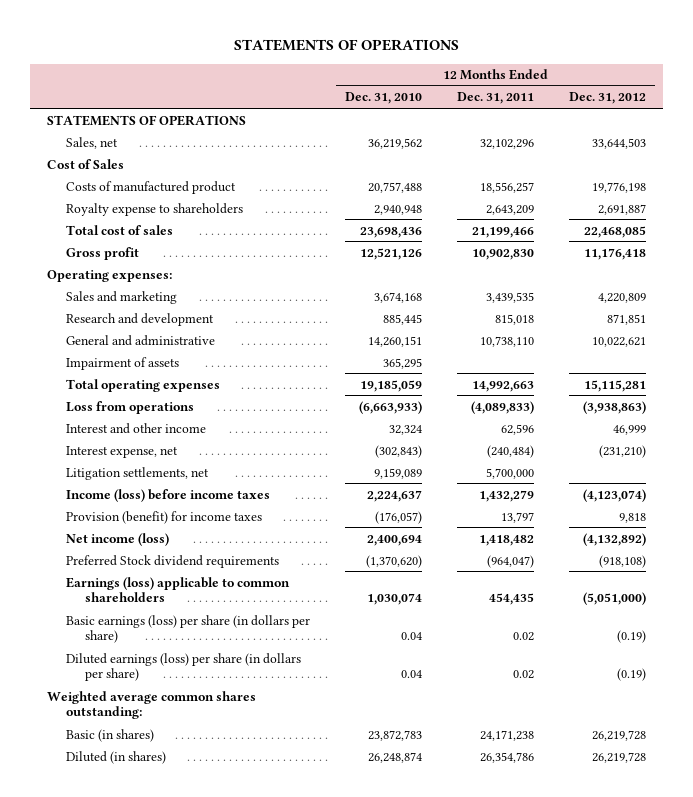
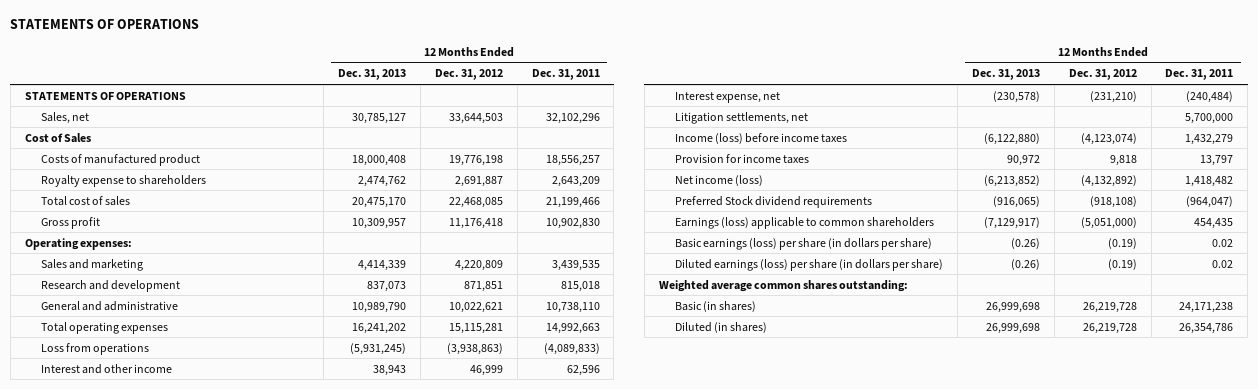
- | 12 Months Ended Dec. 31, 2010 | 12 Months Ended Dec. 31, 2011 | 12 Months Ended Dec. 31, 2012
+ | 12 Months Ended Dec. 31, 2013 | 12 Months Ended Dec. 31, 2012 | 12 Months Ended Dec. 31, 2011
- Impairment of assets | 365,295 | |
- Provision (benefit) for income taxes | (176,057) | 13,797 | 9,818
+ Provision for income taxes | 90,972 | 9,818 | 13,797

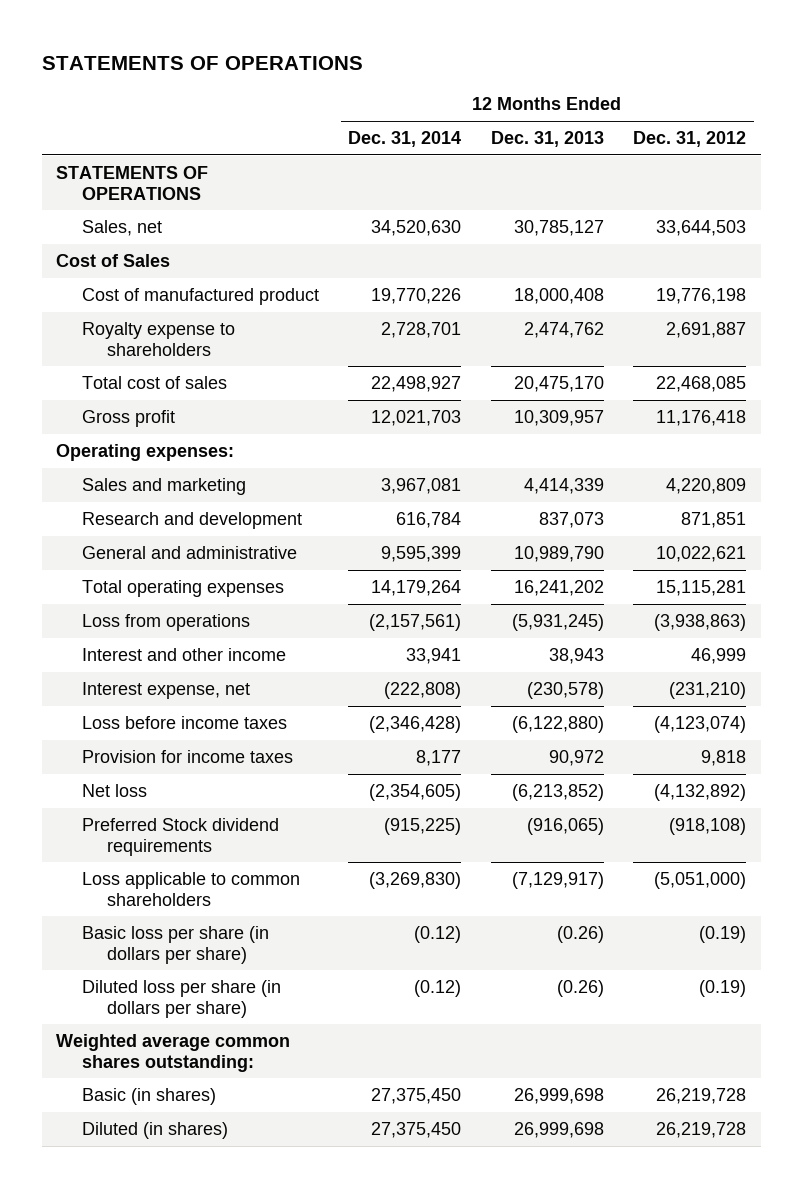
- | 12 Months Ended Dec. 31, 2013 | 12 Months Ended Dec. 31, 2012 | 12 Months Ended Dec. 31, 2011
+ | 12 Months Ended Dec. 31, 2014 | 12 Months Ended Dec. 31, 2013 | 12 Months Ended Dec. 31, 2012
- Costs of manufactured product | 18,000,408 | 19,776,198 | 18,556,257
+ Cost of manufactured product | 19,770,226 | 18,000,408 | 19,776,198
- Litigation settlements, net | | | 5,700,000
- Income (loss) before income taxes | (6,122,880) | (4,123,074) | 1,432,279
+ Loss before income taxes | (2,346,428) | (6,122,880) | (4,123,074)
- Net income (loss) | (6,213,852) | (4,132,892) | 1,418,482
+ Net loss | (2,354,605) | (6,213,852) | (4,132,892)
- Earnings (loss) applicable to common shareholders | (7,129,917) | (5,051,000) | 454,435
- Basic earnings (loss) per share (in dollars per share) | (0.26) | (0.19) | 0.02
- Diluted earnings (loss) per share (in dollars per share) | (0.26) | (0.19) | 0.02
+ Loss applicable to common shareholders | (3,269,830) | (7,129,917) | (5,051,000)
+ Basic loss per share (in dollars per share) | (0.12) | (0.26) | (0.19)
+ Diluted loss per share (in dollars per share) | (0.12) | (0.26) | (0.19)

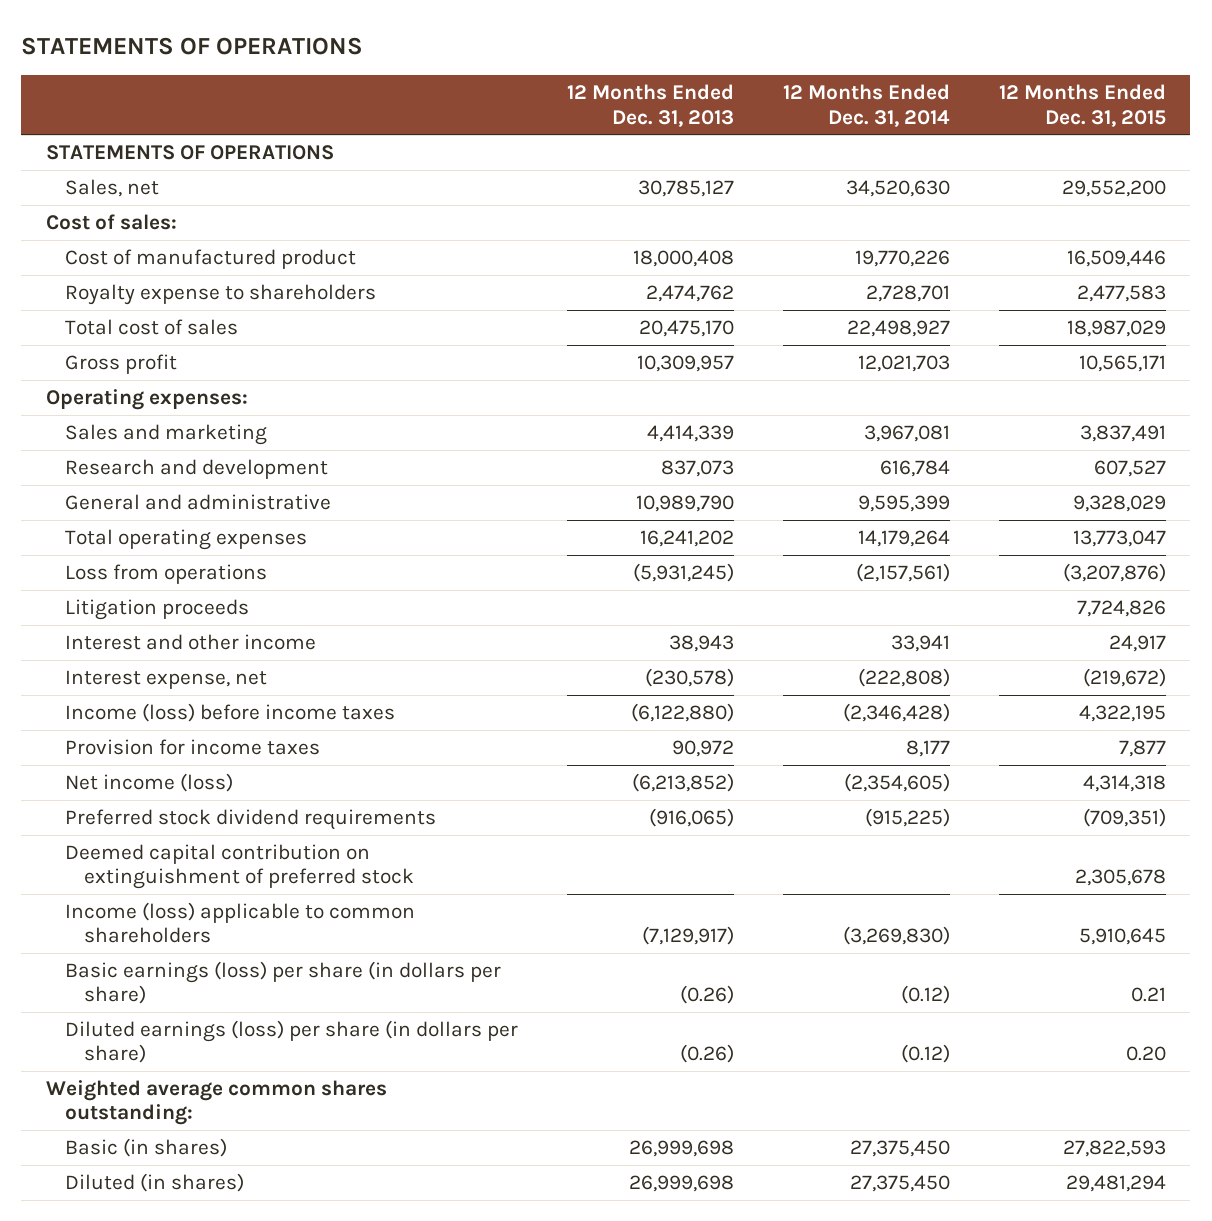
- | 12 Months Ended Dec. 31, 2014 | 12 Months Ended Dec. 31, 2013 | 12 Months Ended Dec. 31, 2012
+ | 12 Months Ended Dec. 31, 2013 | 12 Months Ended Dec. 31, 2014 | 12 Months Ended Dec. 31, 2015
- Cost of Sales
+ Cost of sales:
+ Litigation proceeds | | | 7,724,826
- Loss before income taxes | (2,346,428) | (6,122,880) | (4,123,074)
+ Income (loss) before income taxes | (6,122,880) | (2,346,428) | 4,322,195
- Net loss | (2,354,605) | (6,213,852) | (4,132,892)
- Preferred Stock dividend requirements | (915,225) | (916,065) | (918,108)
- Loss applicable to common shareholders | (3,269,830) | (7,129,917) | (5,051,000)
- Basic loss per share (in dollars per share) | (0.12) | (0.26) | (0.19)
- Diluted loss per share (in dollars per share) | (0.12) | (0.26) | (0.19)
+ Net income (loss) | (6,213,852) | (2,354,605) | 4,314,318
+ Preferred stock dividend requirements | (916,065) | (915,225) | (709,351)
+ Deemed capital contribution on extinguishment of preferred stock | | | 2,305,678
+ Income (loss) applicable to common shareholders | (7,129,917) | (3,269,830) | 5,910,645
+ Basic earnings (loss) per share (in dollars per share) | (0.26) | (0.12) | 0.21
+ Diluted earnings (loss) per share (in dollars per share) | (0.26) | (0.12) | 0.20

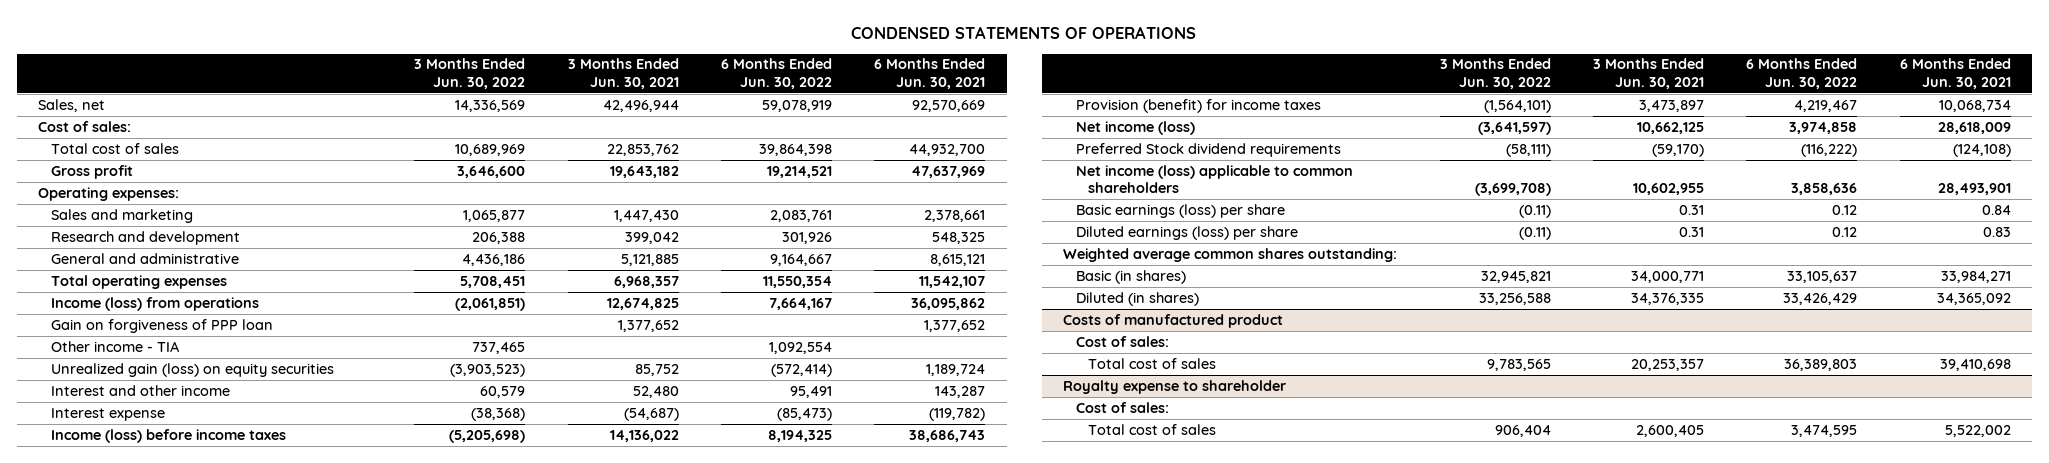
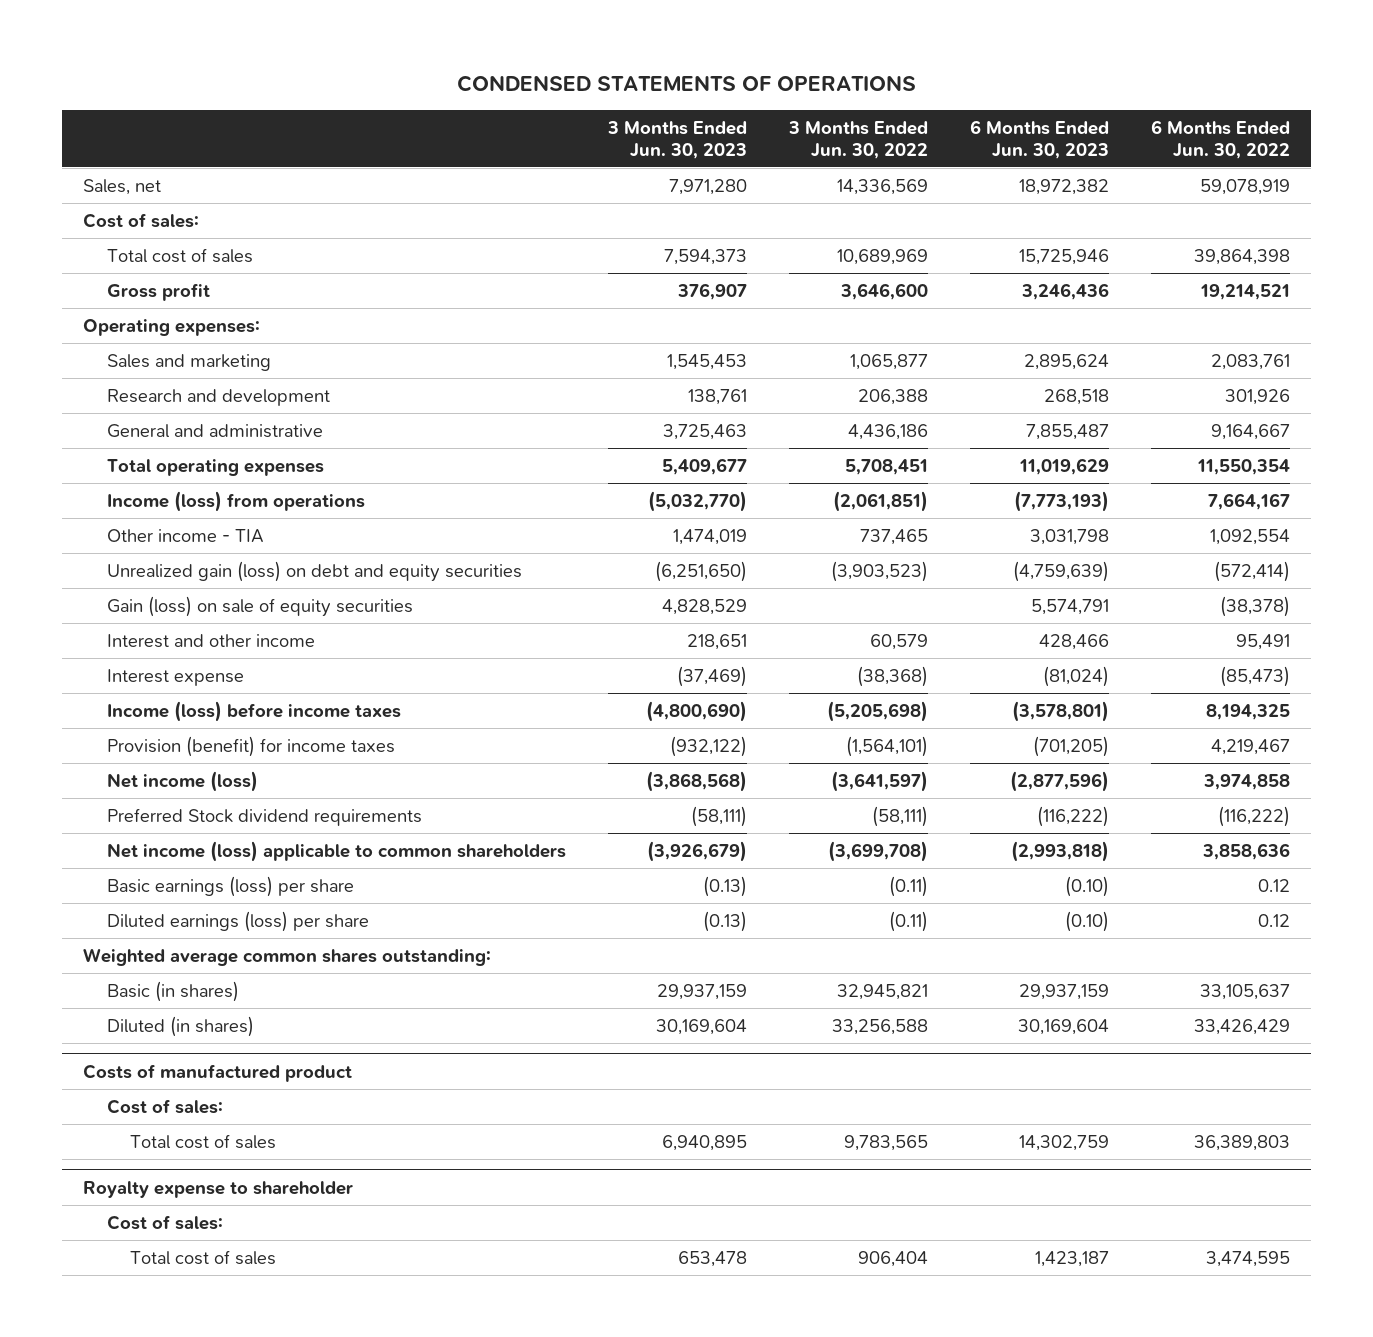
- | 3 Months Ended Jun. 30, 2022 | 3 Months Ended Jun. 30, 2021 | 6 Months Ended Jun. 30, 2022 | 6 Months Ended Jun. 30, 2021
+ | 3 Months Ended Jun. 30, 2023 | 3 Months Ended Jun. 30, 2022 | 6 Months Ended Jun. 30, 2023 | 6 Months Ended Jun. 30, 2022
- Gain on forgiveness of PPP loan | | 1,377,652 | | 1,377,652
- Unrealized gain (loss) on equity securities | (3,903,523) | 85,752 | (572,414) | 1,189,724
+ Unrealized gain (loss) on debt and equity securities | (6,251,650) | (3,903,523) | (4,759,639) | (572,414)
+ Gain (loss) on sale of equity securities | 4,828,529 | | 5,574,791 | (38,378)

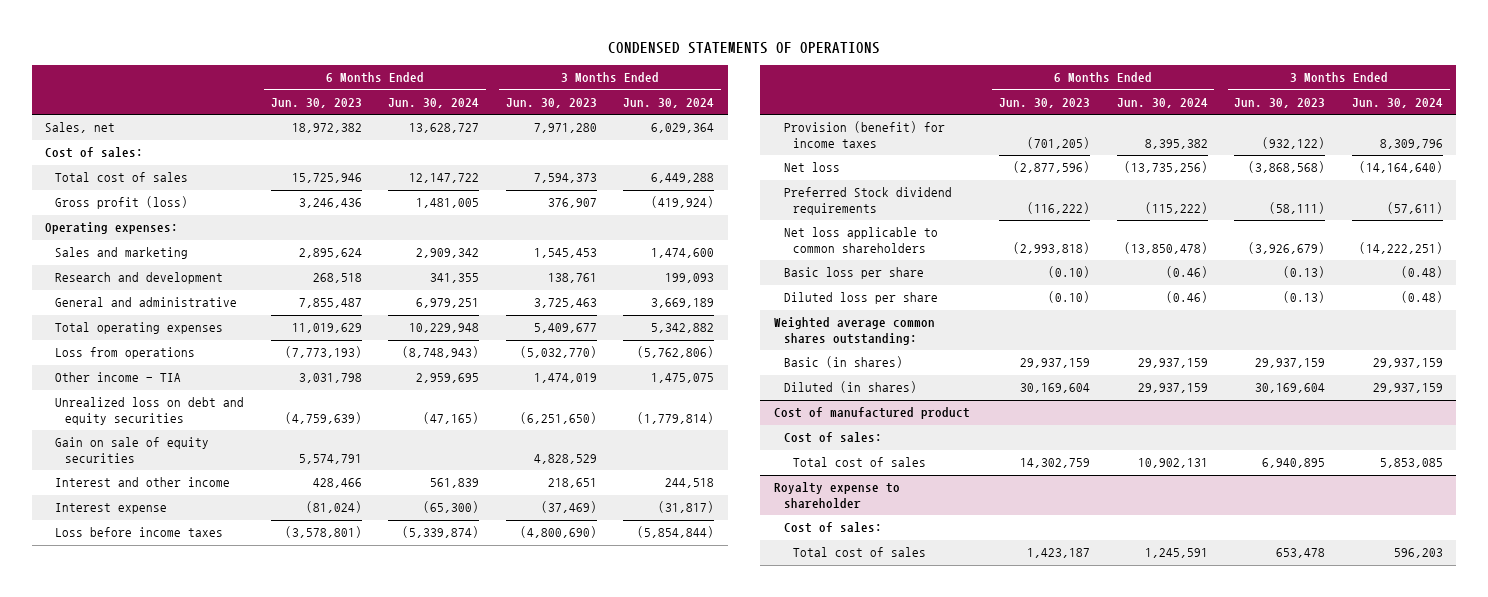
- | 3 Months Ended Jun. 30, 2023 | 3 Months Ended Jun. 30, 2022 | 6 Months Ended Jun. 30, 2023 | 6 Months Ended Jun. 30, 2022
+ | 6 Months Ended Jun. 30, 2023 | 6 Months Ended Jun. 30, 2024 | 3 Months Ended Jun. 30, 2023 | 3 Months Ended Jun. 30, 2024
- Gross profit | 376,907 | 3,646,600 | 3,246,436 | 19,214,521
+ Gross profit (loss) | 3,246,436 | 1,481,005 | 376,907 | (419,924)
- Income (loss) from operations | (5,032,770) | (2,061,851) | (7,773,193) | 7,664,167
+ Loss from operations | (7,773,193) | (8,748,943) | (5,032,770) | (5,762,806)
- Unrealized gain (loss) on debt and equity securities | (6,251,650) | (3,903,523) | (4,759,639) | (572,414)
- Gain (loss) on sale of equity securities | 4,828,529 | | 5,574,791 | (38,378)
+ Unrealized loss on debt and equity securities | (4,759,639) | (47,165) | (6,251,650) | (1,779,814)
+ Gain on sale of equity securities | 5,574,791 | | 4,828,529 |
- Income (loss) before income taxes | (4,800,690) | (5,205,698) | (3,578,801) | 8,194,325
+ Loss before income taxes | (3,578,801) | (5,339,874) | (4,800,690) | (5,854,844)
- Net income (loss) | (3,868,568) | (3,641,597) | (2,877,596) | 3,974,858
+ Net loss | (2,877,596) | (13,735,256) | (3,868,568) | (14,164,640)
- Net income (loss) applicable to common shareholders | (3,926,679) | (3,699,708) | (2,993,818) | 3,858,636
- Basic earnings (loss) per share | (0.13) | (0.11) | (0.10) | 0.12
- Diluted earnings (loss) per share | (0.13) | (0.11) | (0.10) | 0.12
+ Net loss applicable to common shareholders | (2,993,818) | (13,850,478) | (3,926,679) | (14,222,251)
+ Basic loss per share | (0.10) | (0.46) | (0.13) | (0.48)
+ Diluted loss per share | (0.10) | (0.46) | (0.13) | (0.48)
- Costs of manufactured product
+ Cost of manufactured product

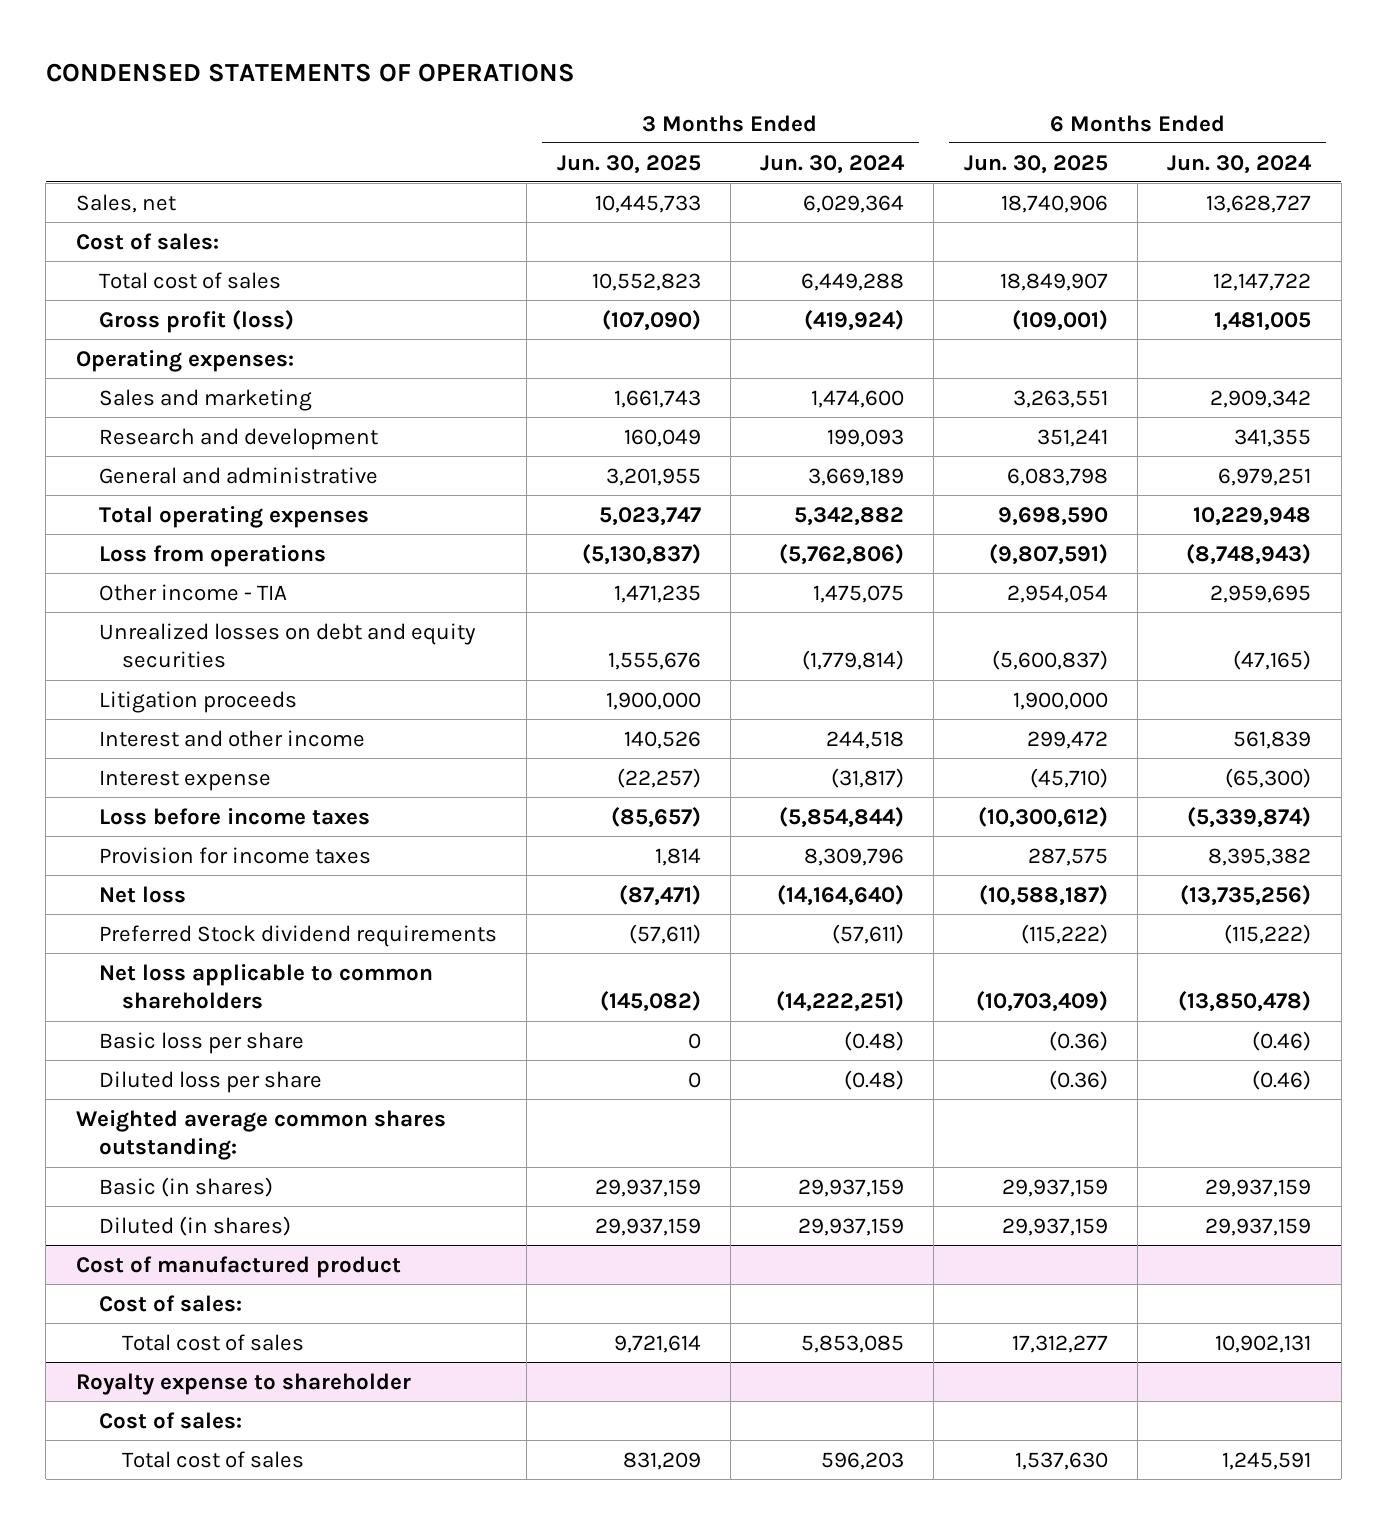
- | 6 Months Ended Jun. 30, 2023 | 6 Months Ended Jun. 30, 2024 | 3 Months Ended Jun. 30, 2023 | 3 Months Ended Jun. 30, 2024
+ | 3 Months Ended Jun. 30, 2025 | 3 Months Ended Jun. 30, 2024 | 6 Months Ended Jun. 30, 2025 | 6 Months Ended Jun. 30, 2024
- Unrealized loss on debt and equity securities | (4,759,639) | (47,165) | (6,251,650) | (1,779,814)
- Gain on sale of equity securities | 5,574,791 | | 4,828,529 |
+ Unrealized losses on debt and equity securities | 1,555,676 | (1,779,814) | (5,600,837) | (47,165)
+ Litigation proceeds | 1,900,000 | | 1,900,000 |
- Provision (benefit) for income taxes | (701,205) | 8,395,382 | (932,122) | 8,309,796
+ Provision for income taxes | 1,814 | 8,309,796 | 287,575 | 8,395,382

